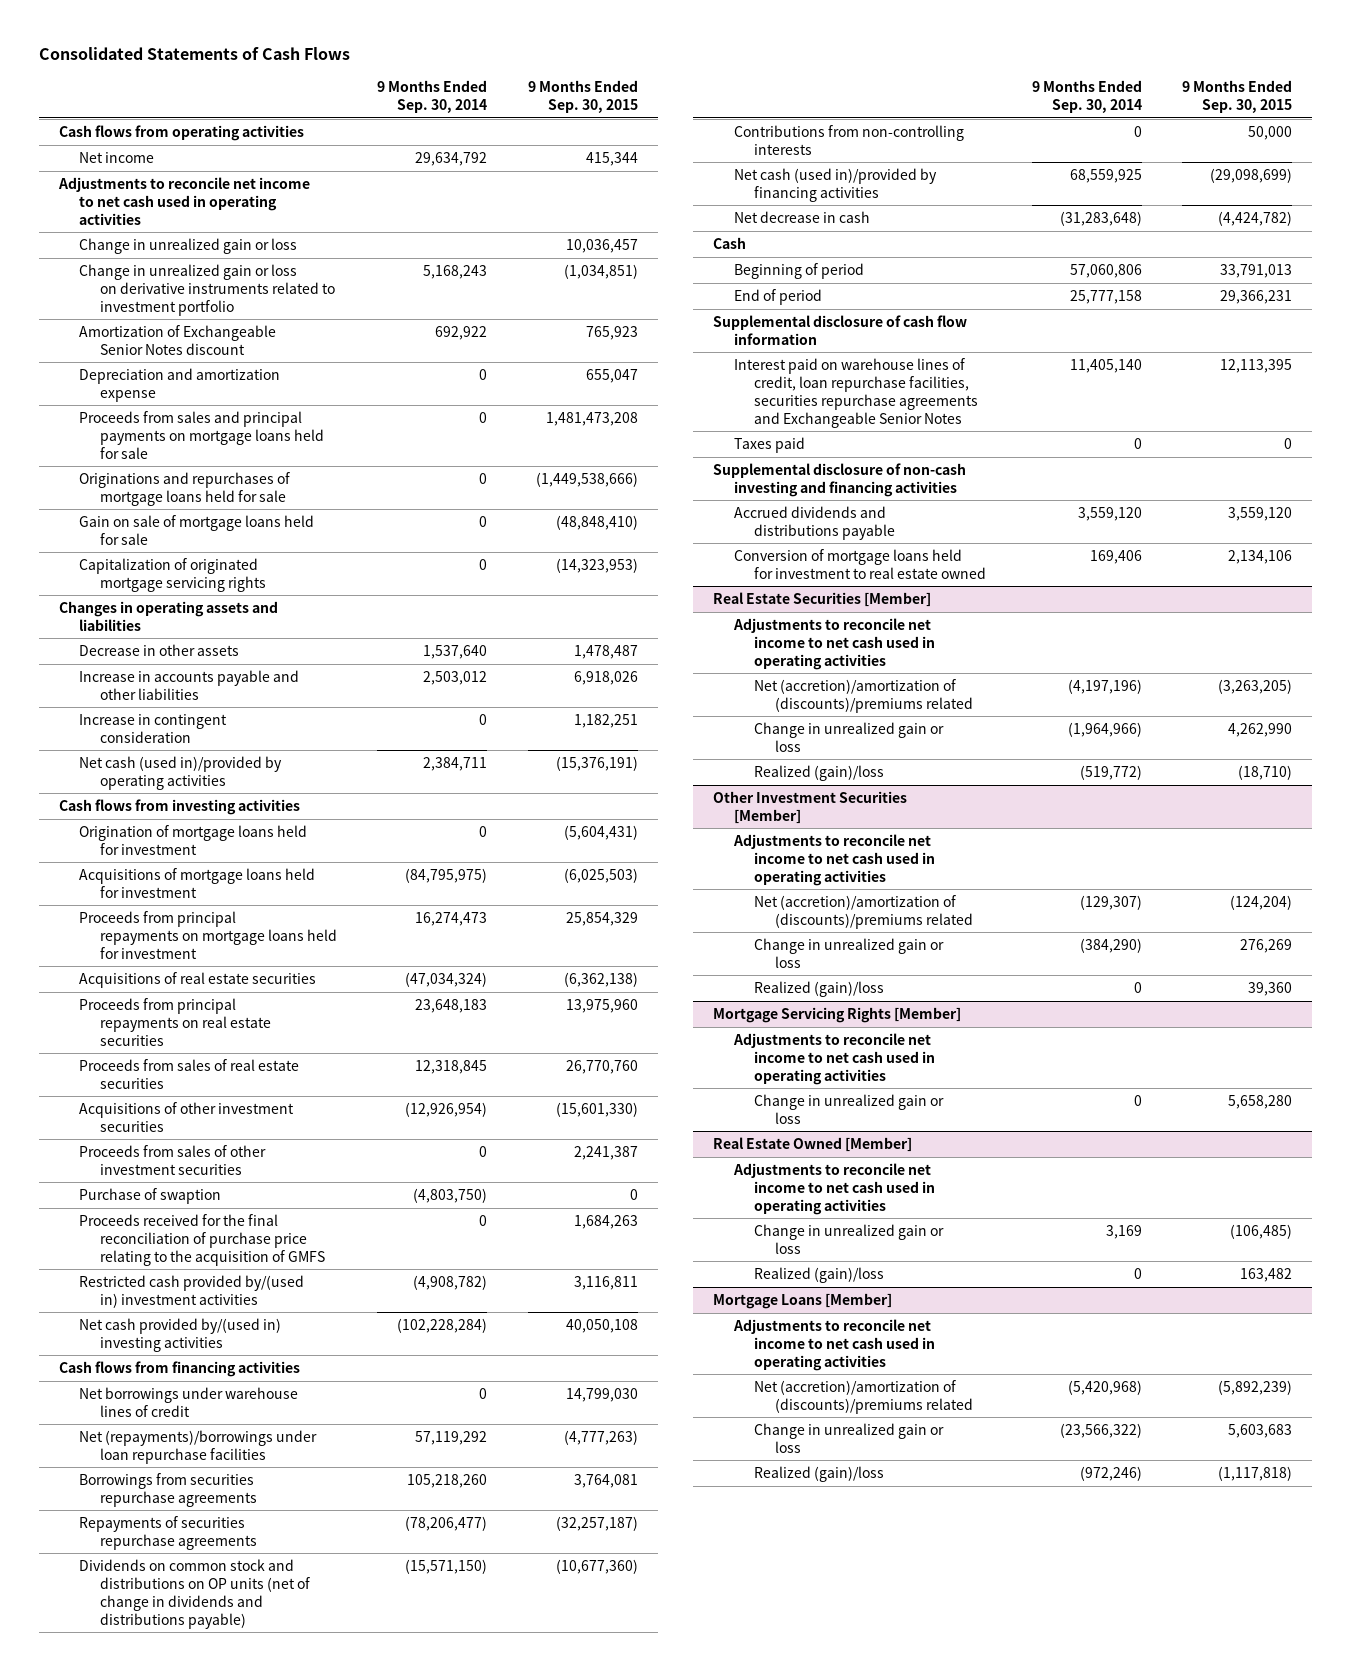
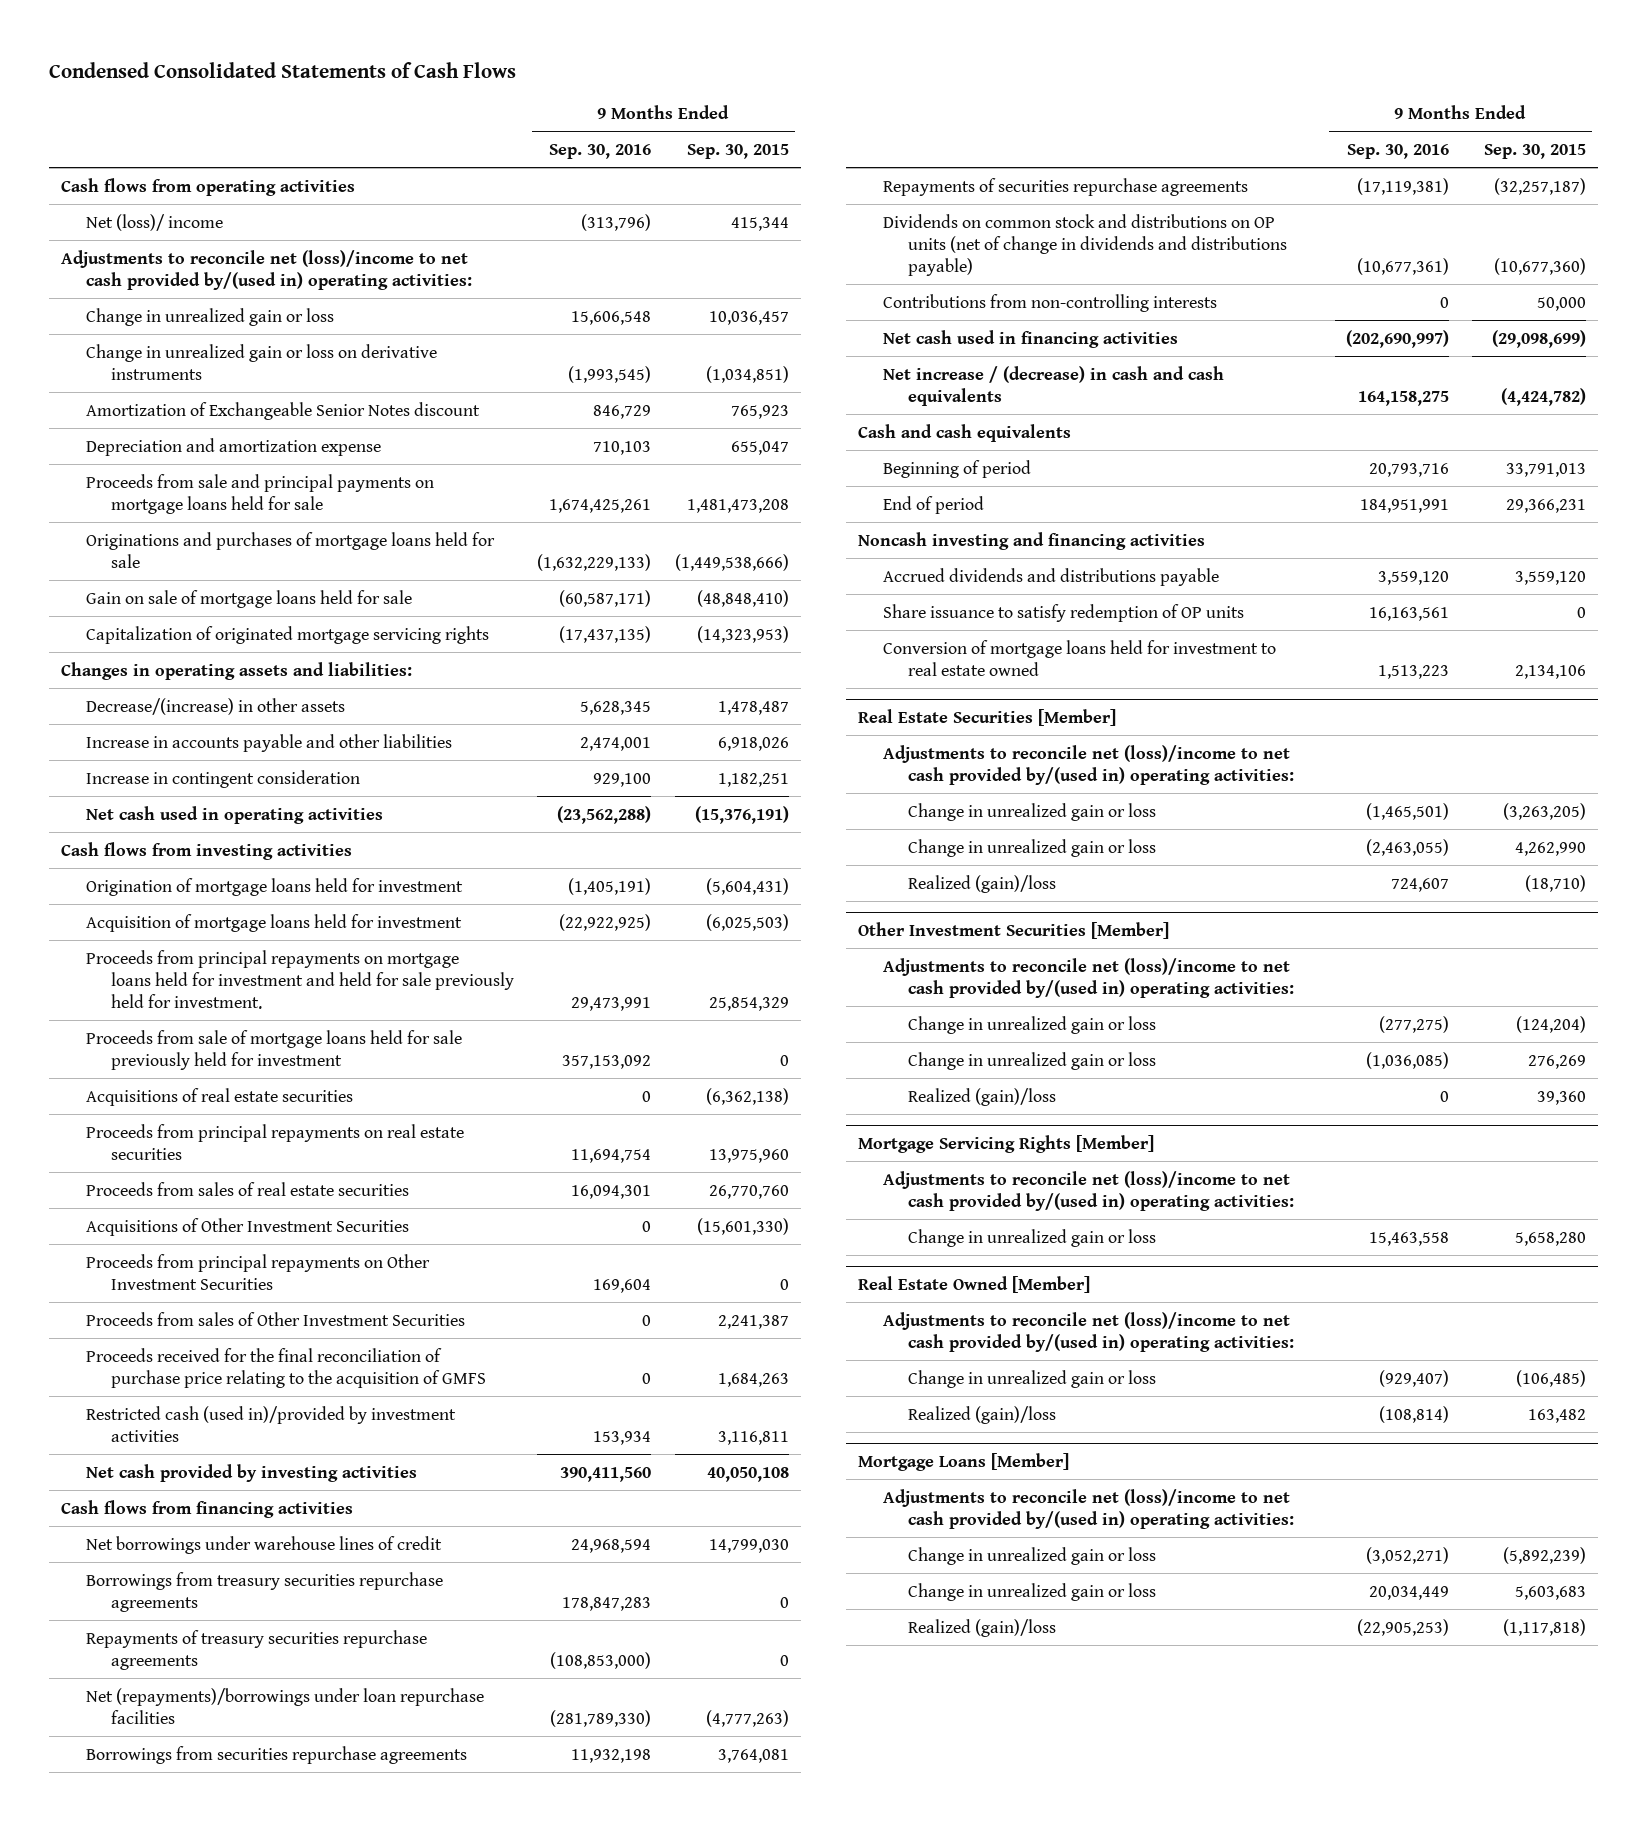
- Consolidated Statements of Cash Flows
+ Condensed Consolidated Statements of Cash Flows
- | 9 Months Ended Sep. 30, 2014 | 9 Months Ended Sep. 30, 2015
+ | 9 Months Ended Sep. 30, 2016 | 9 Months Ended Sep. 30, 2015
- Net income | 29,634,792 | 415,344
- Adjustments to reconcile net income to net cash used in operating activities
+ Net (loss)/ income | (313,796) | 415,344
+ Adjustments to reconcile net (loss)/income to net cash provided by/(used in) operating activities:
- Change in unrealized gain or loss on derivative instruments related to investment portfolio | 5,168,243 | (1,034,851)
+ Change in unrealized gain or loss on derivative instruments | (1,993,545) | (1,034,851)
- Proceeds from sales and principal payments on mortgage loans held for sale | 0 | 1,481,473,208
- Originations and repurchases of mortgage loans held for sale | 0 | (1,449,538,666)
+ Proceeds from sale and principal payments on mortgage loans held for sale | 1,674,425,261 | 1,481,473,208
+ Originations and purchases of mortgage loans held for sale | (1,632,229,133) | (1,449,538,666)
- Changes in operating assets and liabilities
- Decrease in other assets | 1,537,640 | 1,478,487
+ Changes in operating assets and liabilities:
+ Decrease/(increase) in other assets | 5,628,345 | 1,478,487
- Net cash (used in)/provided by operating activities | 2,384,711 | (15,376,191)
+ Net cash used in operating activities | (23,562,288) | (15,376,191)
- Acquisitions of mortgage loans held for investment | (84,795,975) | (6,025,503)
- Proceeds from principal repayments on mortgage loans held for investment | 16,274,473 | 25,854,329
+ Acquisition of mortgage loans held for investment | (22,922,925) | (6,025,503)
+ Proceeds from principal repayments on mortgage loans held for investment and held for sale previously held for investment. | 29,473,991 | 25,854,329
+ Proceeds from sale of mortgage loans held for sale previously held for investment | 357,153,092 | 0
- Acquisitions of other investment securities | (12,926,954) | (15,601,330)
- Proceeds from sales of other investment securities | 0 | 2,241,387
- Purchase of swaption | (4,803,750) | 0
+ Acquisitions of Other Investment Securities | 0 | (15,601,330)
+ Proceeds from principal repayments on Other Investment Securities | 169,604 | 0
+ Proceeds from sales of Other Investment Securities | 0 | 2,241,387
- Restricted cash provided by/(used in) investment activities | (4,908,782) | 3,116,811
- Net cash provided by/(used in) investing activities | (102,228,284) | 40,050,108
+ Restricted cash (used in)/provided by investment activities | 153,934 | 3,116,811
+ Net cash provided by investing activities | 390,411,560 | 40,050,108
+ Borrowings from treasury securities repurchase agreements | 178,847,283 | 0
+ Repayments of treasury securities repurchase agreements | (108,853,000) | 0
- Net cash (used in)/provided by financing activities | 68,559,925 | (29,098,699)
- Net decrease in cash | (31,283,648) | (4,424,782)
- Cash
+ Net cash used in financing activities | (202,690,997) | (29,098,699)
+ Net increase / (decrease) in cash and cash equivalents | 164,158,275 | (4,424,782)
+ Cash and cash equivalents
- Supplemental disclosure of cash flow information
- Interest paid on warehouse lines of credit, loan repurchase facilities, securities repurchase agreements and Exchangeable Senior Notes | 11,405,140 | 12,113,395
- Taxes paid | 0 | 0
- Supplemental disclosure of non-cash investing and financing activities
+ Noncash investing and financing activities
+ Share issuance to satisfy redemption of OP units | 16,163,561 | 0
@ Real Estate Securities [Member]
- Adjustments to reconcile net income to net cash used in operating activities
- Net (accretion)/amortization of (discounts)/premiums related | (4,197,196) | (3,263,205)
+ Adjustments to reconcile net (loss)/income to net cash provided by/(used in) operating activities:
+ Change in unrealized gain or loss | (1,465,501) | (3,263,205)
@ Other Investment Securities [Member]
- Adjustments to reconcile net income to net cash used in operating activities
- Net (accretion)/amortization of (discounts)/premiums related | (129,307) | (124,204)
+ Adjustments to reconcile net (loss)/income to net cash provided by/(used in) operating activities:
+ Change in unrealized gain or loss | (277,275) | (124,204)
@ Mortgage Servicing Rights [Member]
- Adjustments to reconcile net income to net cash used in operating activities
+ Adjustments to reconcile net (loss)/income to net cash provided by/(used in) operating activities:
@ Real Estate Owned [Member]
- Adjustments to reconcile net income to net cash used in operating activities
+ Adjustments to reconcile net (loss)/income to net cash provided by/(used in) operating activities:
@ Mortgage Loans [Member]
- Adjustments to reconcile net income to net cash used in operating activities
- Net (accretion)/amortization of (discounts)/premiums related | (5,420,968) | (5,892,239)
+ Adjustments to reconcile net (loss)/income to net cash provided by/(used in) operating activities:
+ Change in unrealized gain or loss | (3,052,271) | (5,892,239)

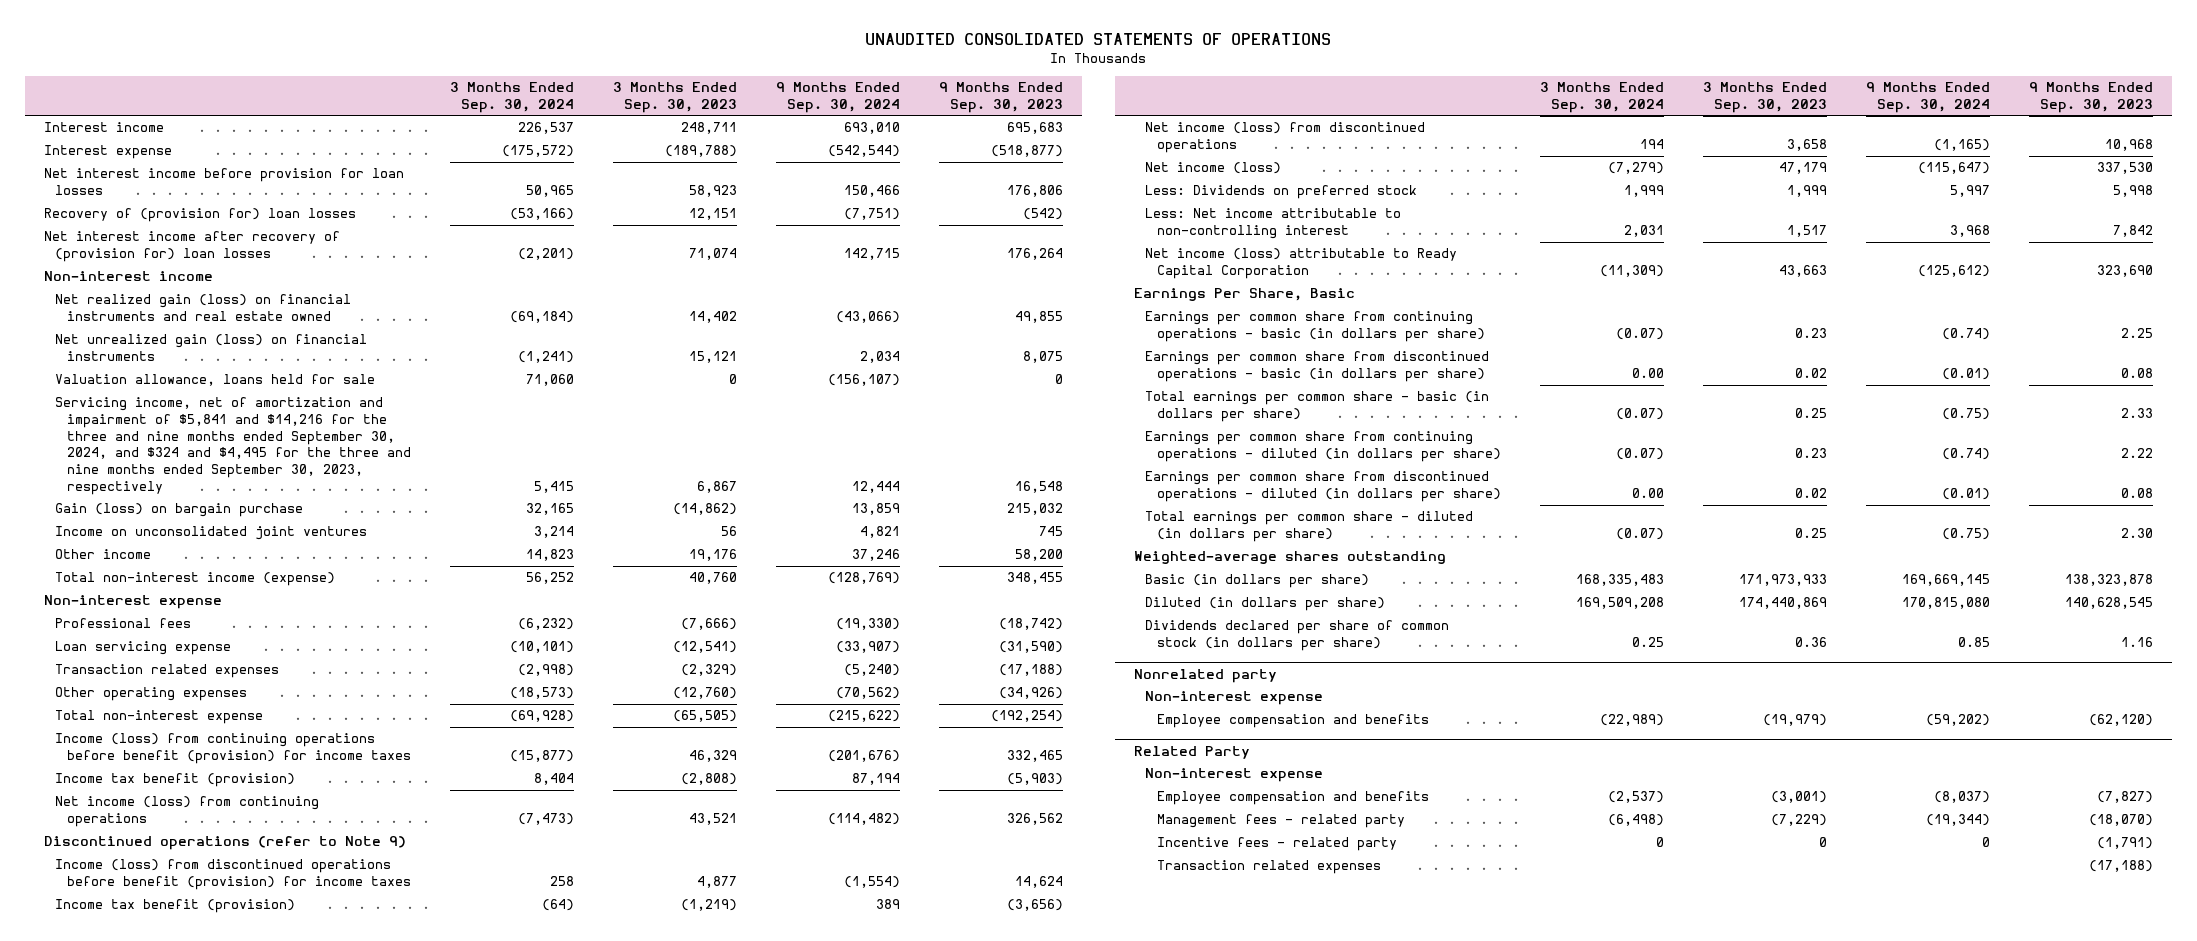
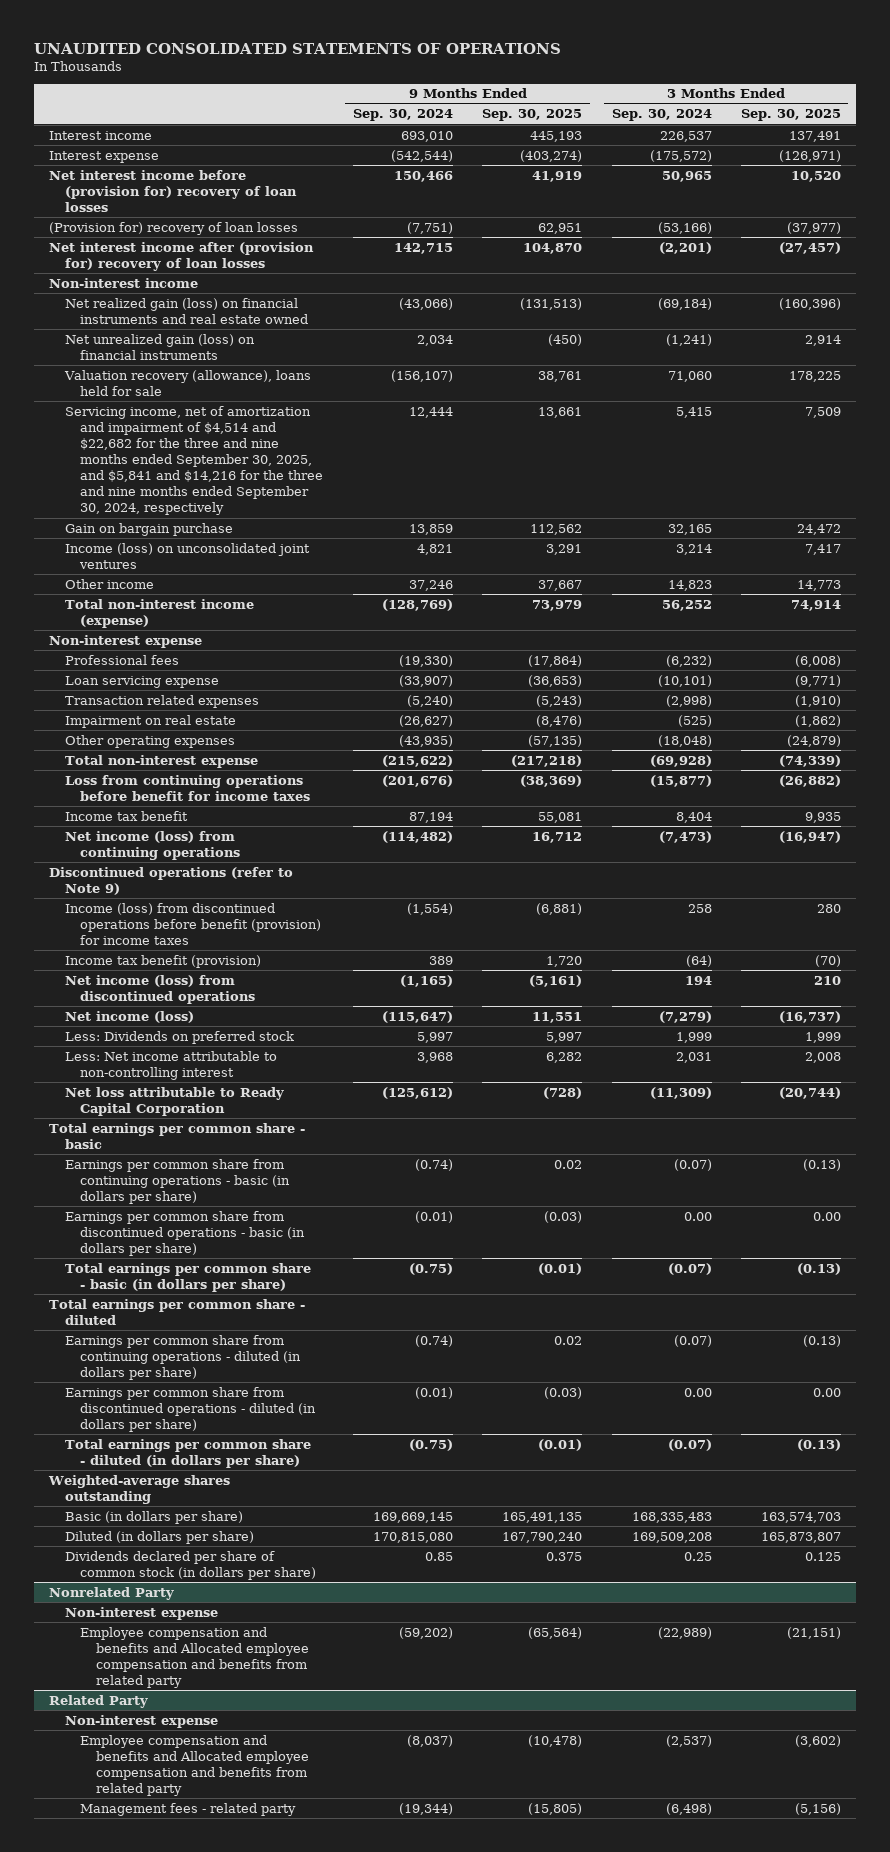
- | 3 Months Ended Sep. 30, 2024 | 3 Months Ended Sep. 30, 2023 | 9 Months Ended Sep. 30, 2024 | 9 Months Ended Sep. 30, 2023
+ | 9 Months Ended Sep. 30, 2024 | 9 Months Ended Sep. 30, 2025 | 3 Months Ended Sep. 30, 2024 | 3 Months Ended Sep. 30, 2025
- Net interest income before provision for loan losses | 50,965 | 58,923 | 150,466 | 176,806
- Recovery of (provision for) loan losses | (53,166) | 12,151 | (7,751) | (542)
- Net interest income after recovery of (provision for) loan losses | (2,201) | 71,074 | 142,715 | 176,264
+ Net interest income before (provision for) recovery of loan losses | 150,466 | 41,919 | 50,965 | 10,520
+ (Provision for) recovery of loan losses | (7,751) | 62,951 | (53,166) | (37,977)
+ Net interest income after (provision for) recovery of loan losses | 142,715 | 104,870 | (2,201) | (27,457)
- Valuation allowance, loans held for sale | 71,060 | 0 | (156,107) | 0
- Servicing income, net of amortization and impairment of $5,841 and $14,216 for the three and nine months ended September 30, 2024, and $324 and $4,495 for the three and nine months ended September 30, 2023, respectively | 5,415 | 6,867 | 12,444 | 16,548
- Gain (loss) on bargain purchase | 32,165 | (14,862) | 13,859 | 215,032
- Income on unconsolidated joint ventures | 3,214 | 56 | 4,821 | 745
+ Valuation recovery (allowance), loans held for sale | (156,107) | 38,761 | 71,060 | 178,225
+ Servicing income, net of amortization and impairment of $4,514 and $22,682 for the three and nine months ended September 30, 2025, and $5,841 and $14,216 for the three and nine months ended September 30, 2024, respectively | 12,444 | 13,661 | 5,415 | 7,509
+ Gain on bargain purchase | 13,859 | 112,562 | 32,165 | 24,472
+ Income (loss) on unconsolidated joint ventures | 4,821 | 3,291 | 3,214 | 7,417
- Other operating expenses | (18,573) | (12,760) | (70,562) | (34,926)
+ Impairment on real estate | (26,627) | (8,476) | (525) | (1,862)
+ Other operating expenses | (43,935) | (57,135) | (18,048) | (24,879)
- Income (loss) from continuing operations before benefit (provision) for income taxes | (15,877) | 46,329 | (201,676) | 332,465
- Income tax benefit (provision) | 8,404 | (2,808) | 87,194 | (5,903)
+ Loss from continuing operations before benefit for income taxes | (201,676) | (38,369) | (15,877) | (26,882)
+ Income tax benefit | 87,194 | 55,081 | 8,404 | 9,935
- Net income (loss) attributable to Ready Capital Corporation | (11,309) | 43,663 | (125,612) | 323,690
- Earnings Per Share, Basic
+ Net loss attributable to Ready Capital Corporation | (125,612) | (728) | (11,309) | (20,744)
+ Total earnings per common share - basic
+ Total earnings per common share - diluted
- Nonrelated party
+ Nonrelated Party
- Employee compensation and benefits | (22,989) | (19,979) | (59,202) | (62,120)
+ Employee compensation and benefits and Allocated employee compensation and benefits from related party | (59,202) | (65,564) | (22,989) | (21,151)
@ Related Party
- Employee compensation and benefits | (2,537) | (3,001) | (8,037) | (7,827)
+ Employee compensation and benefits and Allocated employee compensation and benefits from related party | (8,037) | (10,478) | (2,537) | (3,602)
- Incentive fees - related party | 0 | 0 | 0 | (1,791)
- Transaction related expenses | | | | (17,188)

